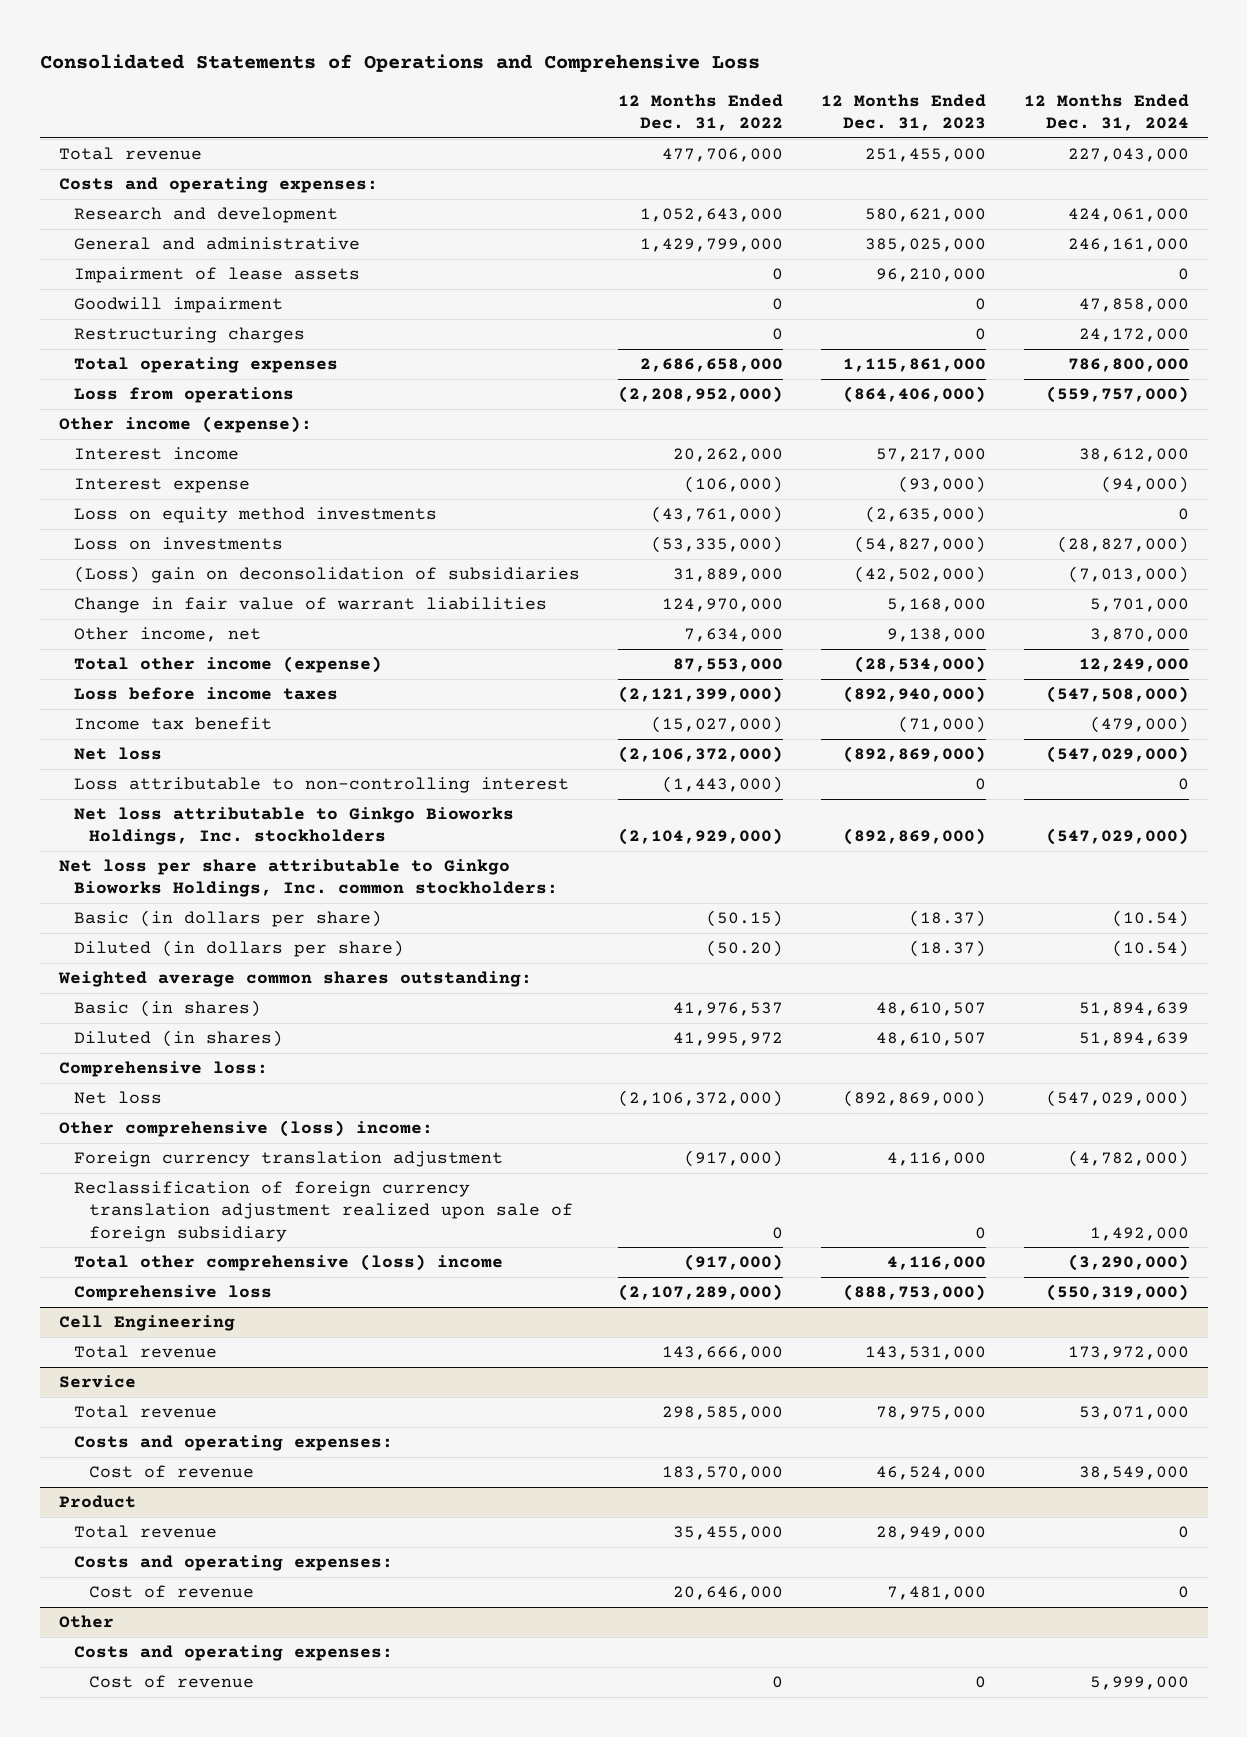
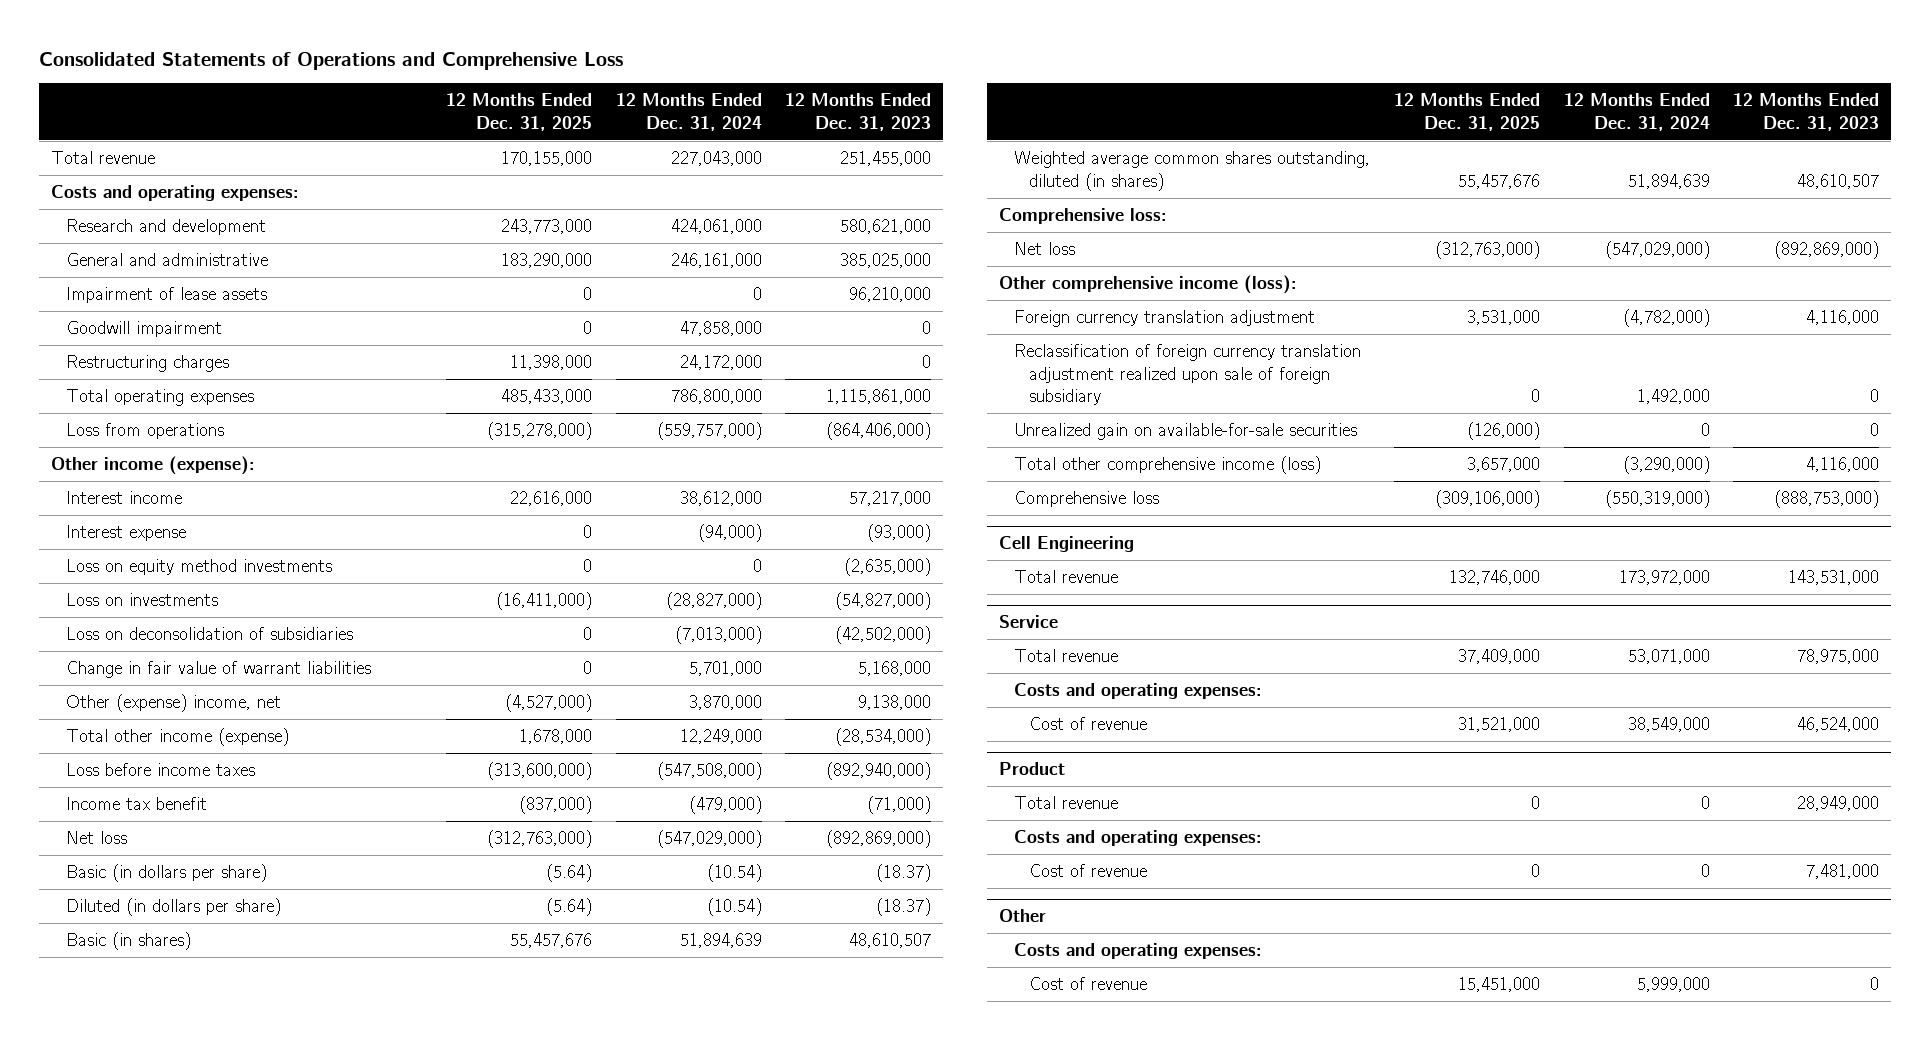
- | 12 Months Ended Dec. 31, 2022 | 12 Months Ended Dec. 31, 2023 | 12 Months Ended Dec. 31, 2024
+ | 12 Months Ended Dec. 31, 2025 | 12 Months Ended Dec. 31, 2024 | 12 Months Ended Dec. 31, 2023
- (Loss) gain on deconsolidation of subsidiaries | 31,889,000 | (42,502,000) | (7,013,000)
+ Loss on deconsolidation of subsidiaries | 0 | (7,013,000) | (42,502,000)
- Other income, net | 7,634,000 | 9,138,000 | 3,870,000
+ Other (expense) income, net | (4,527,000) | 3,870,000 | 9,138,000
- Loss attributable to non-controlling interest | (1,443,000) | 0 | 0
- Net loss attributable to Ginkgo Bioworks Holdings, Inc. stockholders | (2,104,929,000) | (892,869,000) | (547,029,000)
- Net loss per share attributable to Ginkgo Bioworks Holdings, Inc. common stockholders:
- Weighted average common shares outstanding:
- Diluted (in shares) | 41,995,972 | 48,610,507 | 51,894,639
+ Weighted average common shares outstanding, diluted (in shares) | 55,457,676 | 51,894,639 | 48,610,507
- Other comprehensive (loss) income:
+ Other comprehensive income (loss):
- Total other comprehensive (loss) income | (917,000) | 4,116,000 | (3,290,000)
+ Unrealized gain on available-for-sale securities | (126,000) | 0 | 0
+ Total other comprehensive income (loss) | 3,657,000 | (3,290,000) | 4,116,000

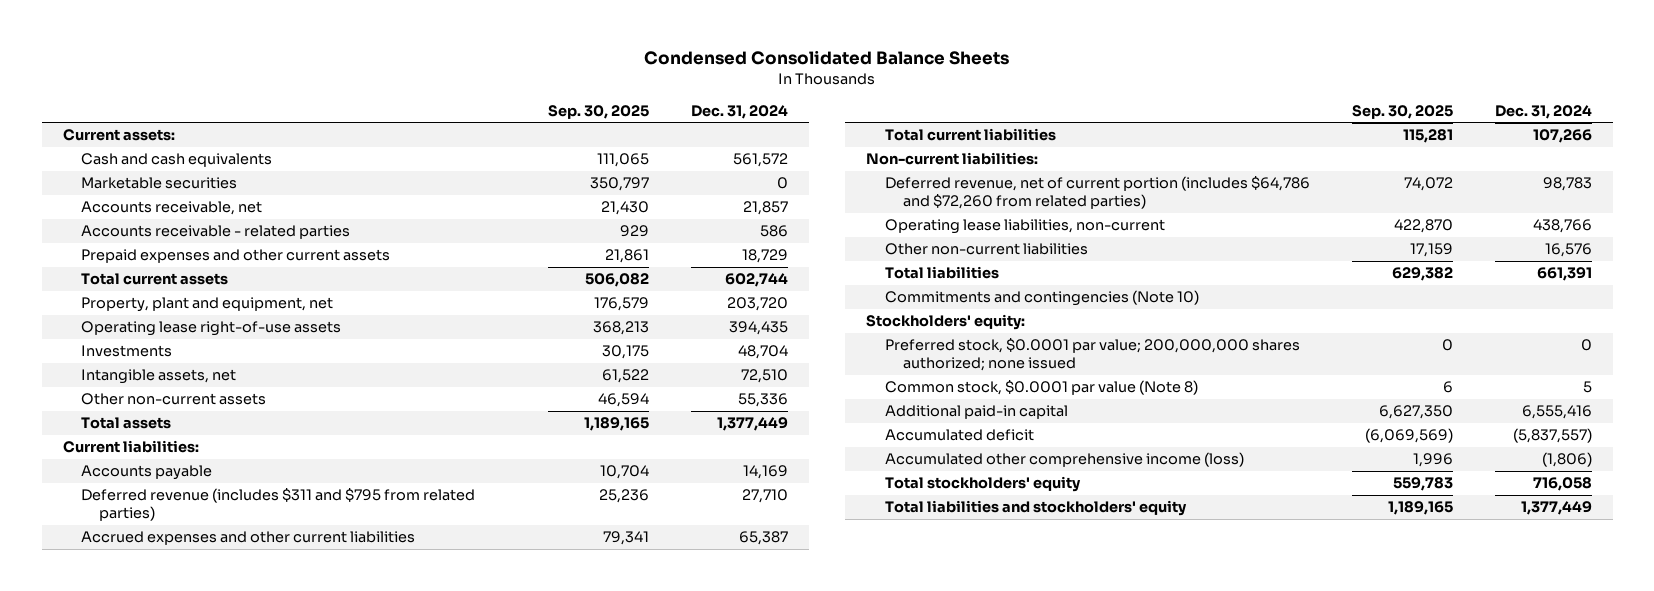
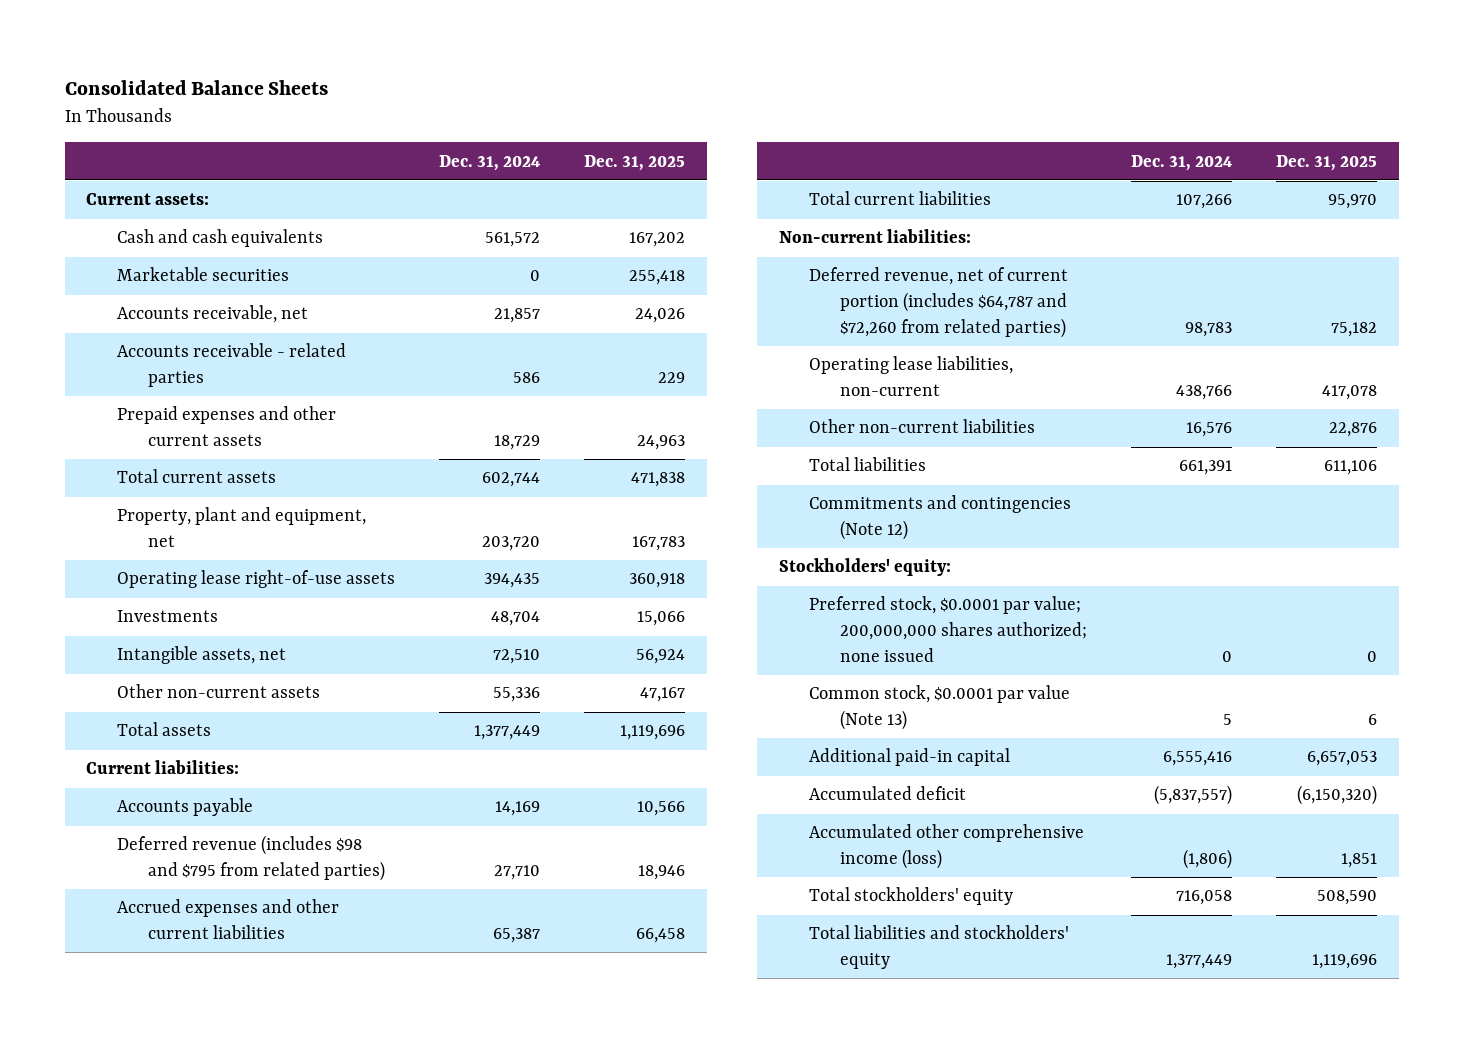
- Condensed Consolidated Balance Sheets
+ Consolidated Balance Sheets
- | Sep. 30, 2025 | Dec. 31, 2024
+ | Dec. 31, 2024 | Dec. 31, 2025
- Deferred revenue (includes $311 and $795 from related parties) | 25,236 | 27,710
+ Deferred revenue (includes $98 and $795 from related parties) | 27,710 | 18,946
- Deferred revenue, net of current portion (includes $64,786 and $72,260 from related parties) | 74,072 | 98,783
+ Deferred revenue, net of current portion (includes $64,787 and $72,260 from related parties) | 98,783 | 75,182
- Commitments and contingencies (Note 10)
+ Commitments and contingencies (Note 12)
- Common stock, $0.0001 par value (Note 8) | 6 | 5
+ Common stock, $0.0001 par value (Note 13) | 5 | 6

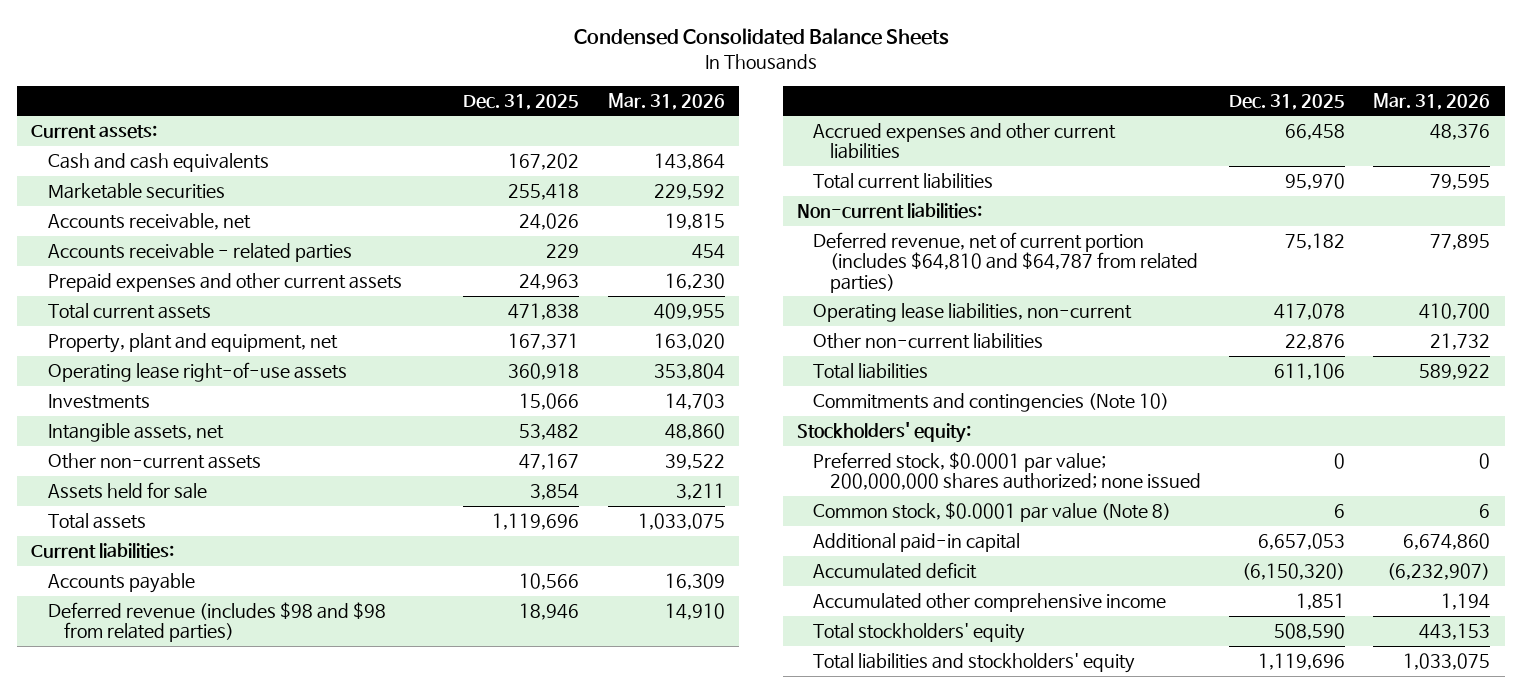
- Consolidated Balance Sheets
+ Condensed Consolidated Balance Sheets
- | Dec. 31, 2024 | Dec. 31, 2025
+ | Dec. 31, 2025 | Mar. 31, 2026
- Property, plant and equipment, net | 203,720 | 167,783
+ Property, plant and equipment, net | 167,371 | 163,020
- Intangible assets, net | 72,510 | 56,924
+ Intangible assets, net | 53,482 | 48,860
+ Assets held for sale | 3,854 | 3,211
- Deferred revenue (includes $98 and $795 from related parties) | 27,710 | 18,946
+ Deferred revenue (includes $98 and $98 from related parties) | 18,946 | 14,910
- Deferred revenue, net of current portion (includes $64,787 and $72,260 from related parties) | 98,783 | 75,182
+ Deferred revenue, net of current portion (includes $64,810 and $64,787 from related parties) | 75,182 | 77,895
- Commitments and contingencies (Note 12)
+ Commitments and contingencies (Note 10)
- Common stock, $0.0001 par value (Note 13) | 5 | 6
+ Common stock, $0.0001 par value (Note 8) | 6 | 6
- Accumulated other comprehensive income (loss) | (1,806) | 1,851
+ Accumulated other comprehensive income | 1,851 | 1,194

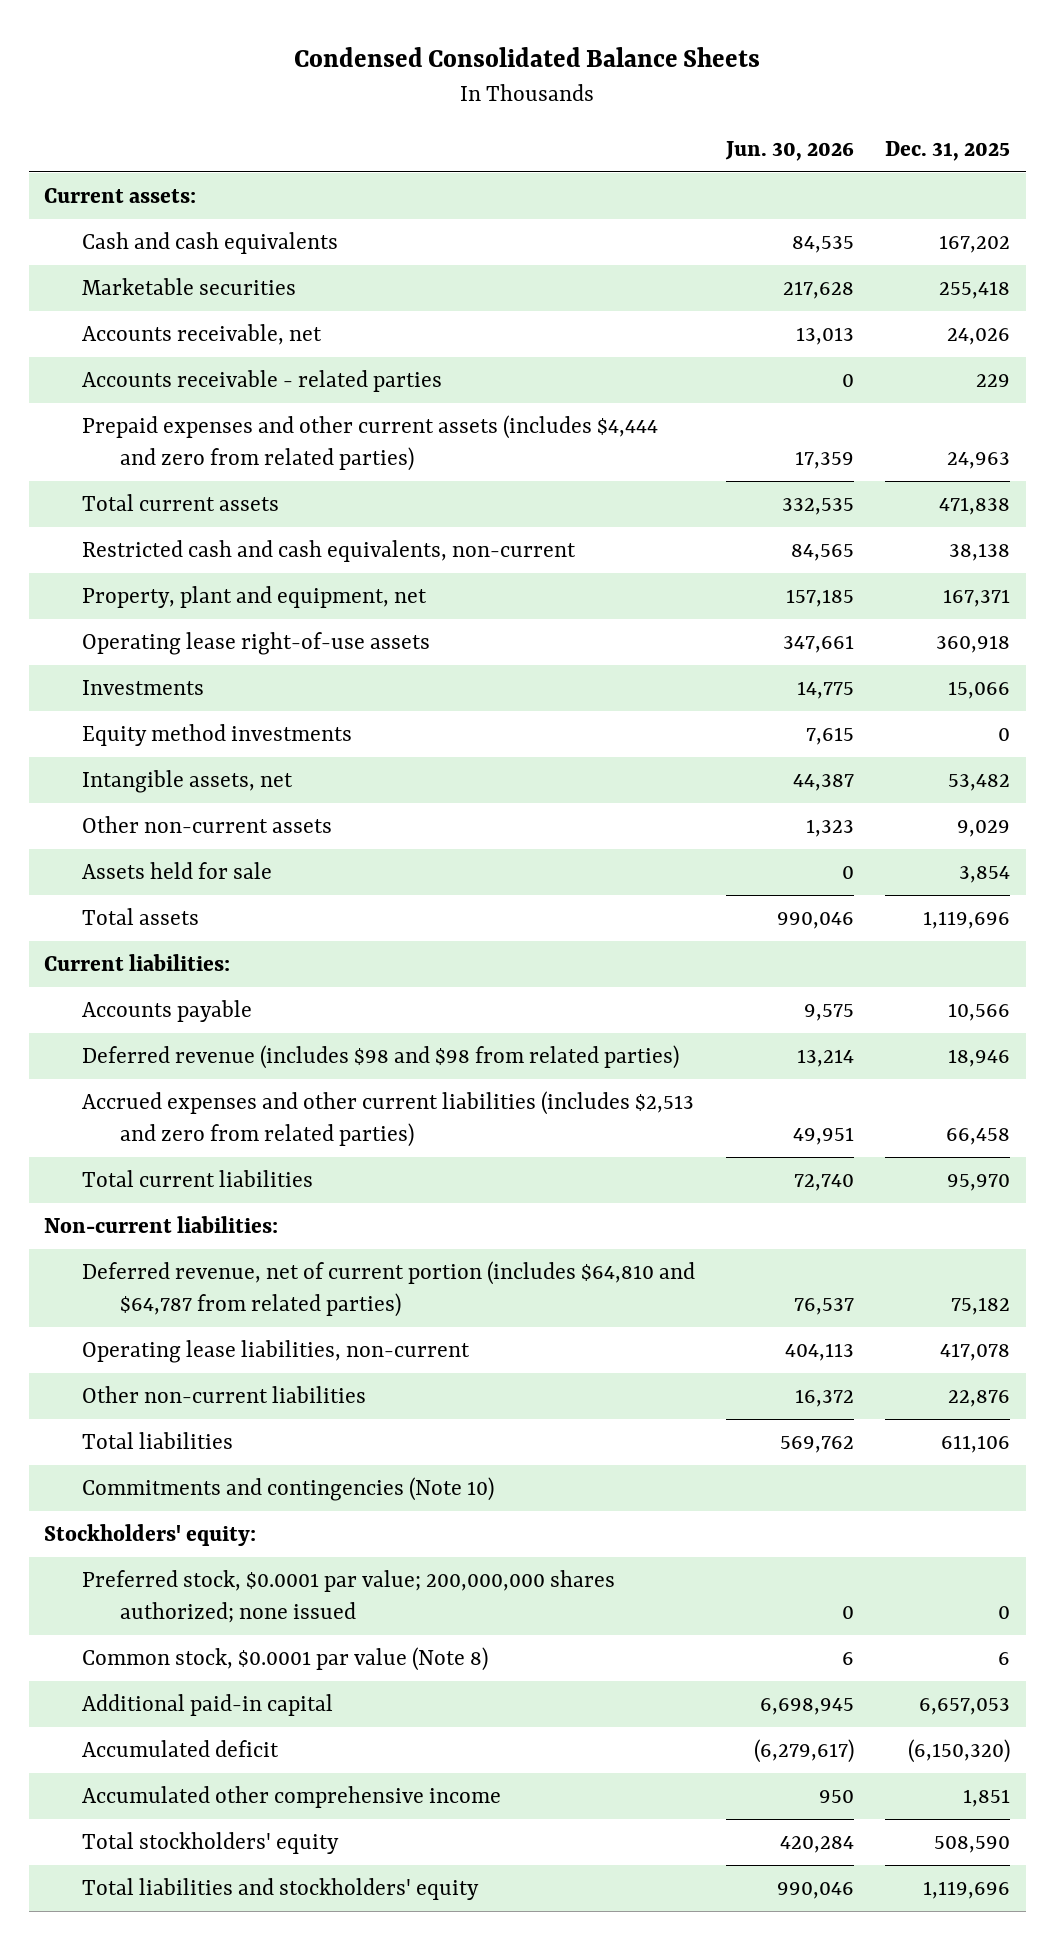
- | Dec. 31, 2025 | Mar. 31, 2026
+ | Jun. 30, 2026 | Dec. 31, 2025
- Prepaid expenses and other current assets | 24,963 | 16,230
+ Prepaid expenses and other current assets (includes $4,444 and zero from related parties) | 17,359 | 24,963
+ Restricted cash and cash equivalents, non-current | 84,565 | 38,138
+ Equity method investments | 7,615 | 0
- Other non-current assets | 47,167 | 39,522
+ Other non-current assets | 1,323 | 9,029
- Accrued expenses and other current liabilities | 66,458 | 48,376
+ Accrued expenses and other current liabilities (includes $2,513 and zero from related parties) | 49,951 | 66,458

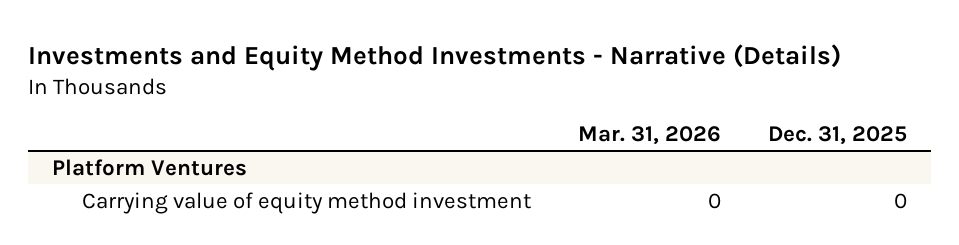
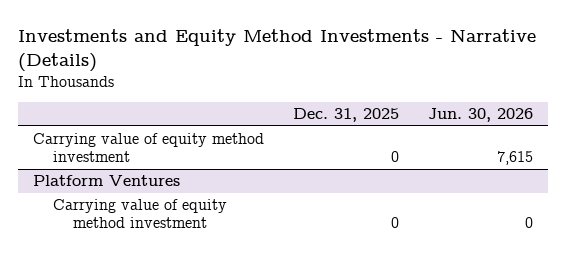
- | Mar. 31, 2026 | Dec. 31, 2025
+ | Dec. 31, 2025 | Jun. 30, 2026
+ Carrying value of equity method investment | 0 | 7,615

